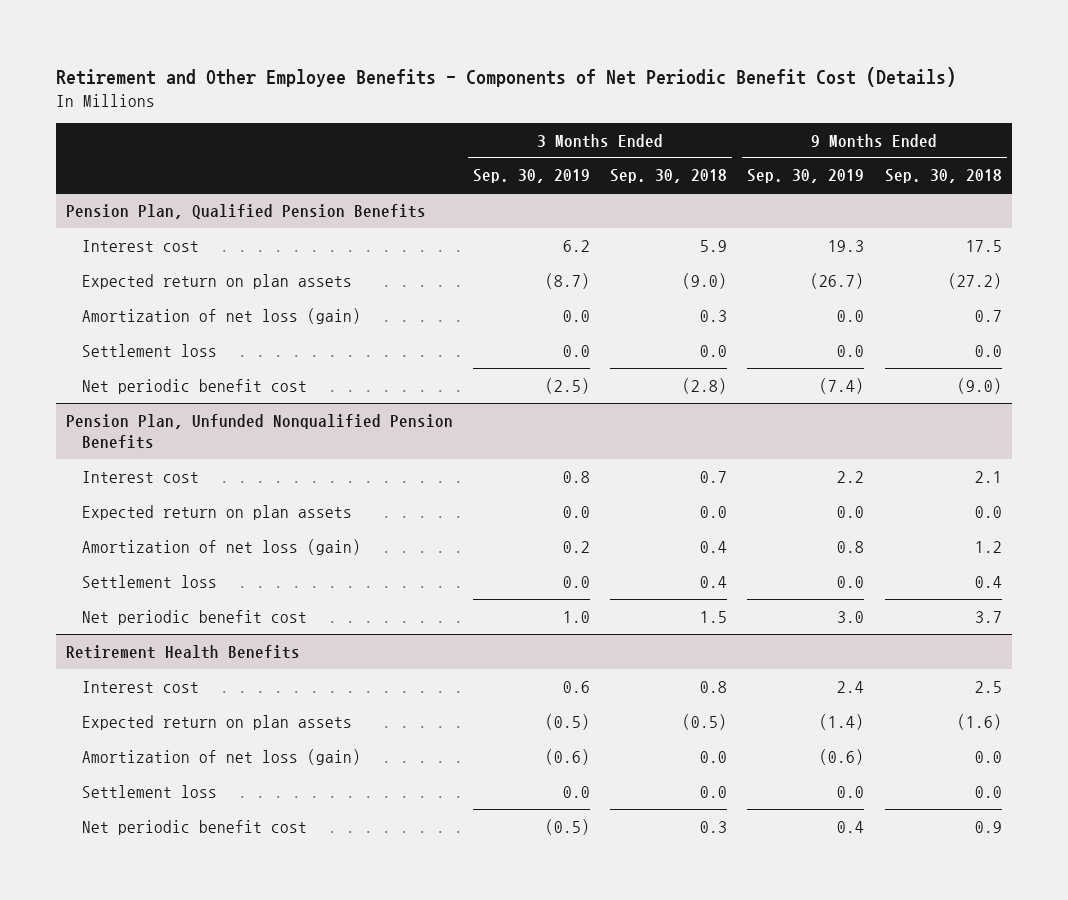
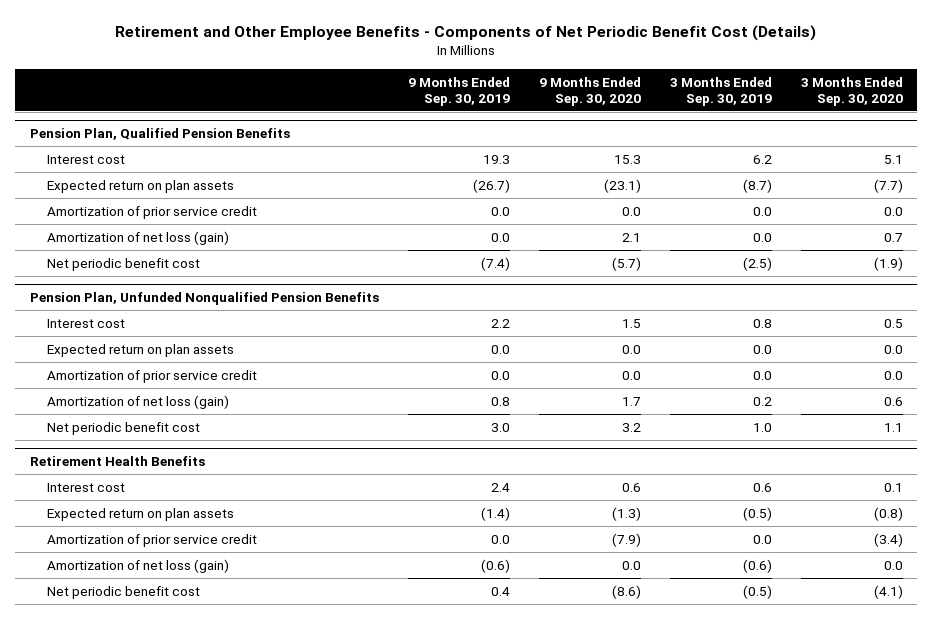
- | 3 Months Ended Sep. 30, 2019 | 3 Months Ended Sep. 30, 2018 | 9 Months Ended Sep. 30, 2019 | 9 Months Ended Sep. 30, 2018
+ | 9 Months Ended Sep. 30, 2019 | 9 Months Ended Sep. 30, 2020 | 3 Months Ended Sep. 30, 2019 | 3 Months Ended Sep. 30, 2020
@ Pension Plan, Qualified Pension Benefits
+ Amortization of prior service credit | 0.0 | 0.0 | 0.0 | 0.0
- Settlement loss | 0.0 | 0.0 | 0.0 | 0.0
@ Pension Plan, Unfunded Nonqualified Pension Benefits
+ Amortization of prior service credit | 0.0 | 0.0 | 0.0 | 0.0
- Settlement loss | 0.0 | 0.4 | 0.0 | 0.4
@ Retirement Health Benefits
+ Amortization of prior service credit | 0.0 | (7.9) | 0.0 | (3.4)
- Settlement loss | 0.0 | 0.0 | 0.0 | 0.0

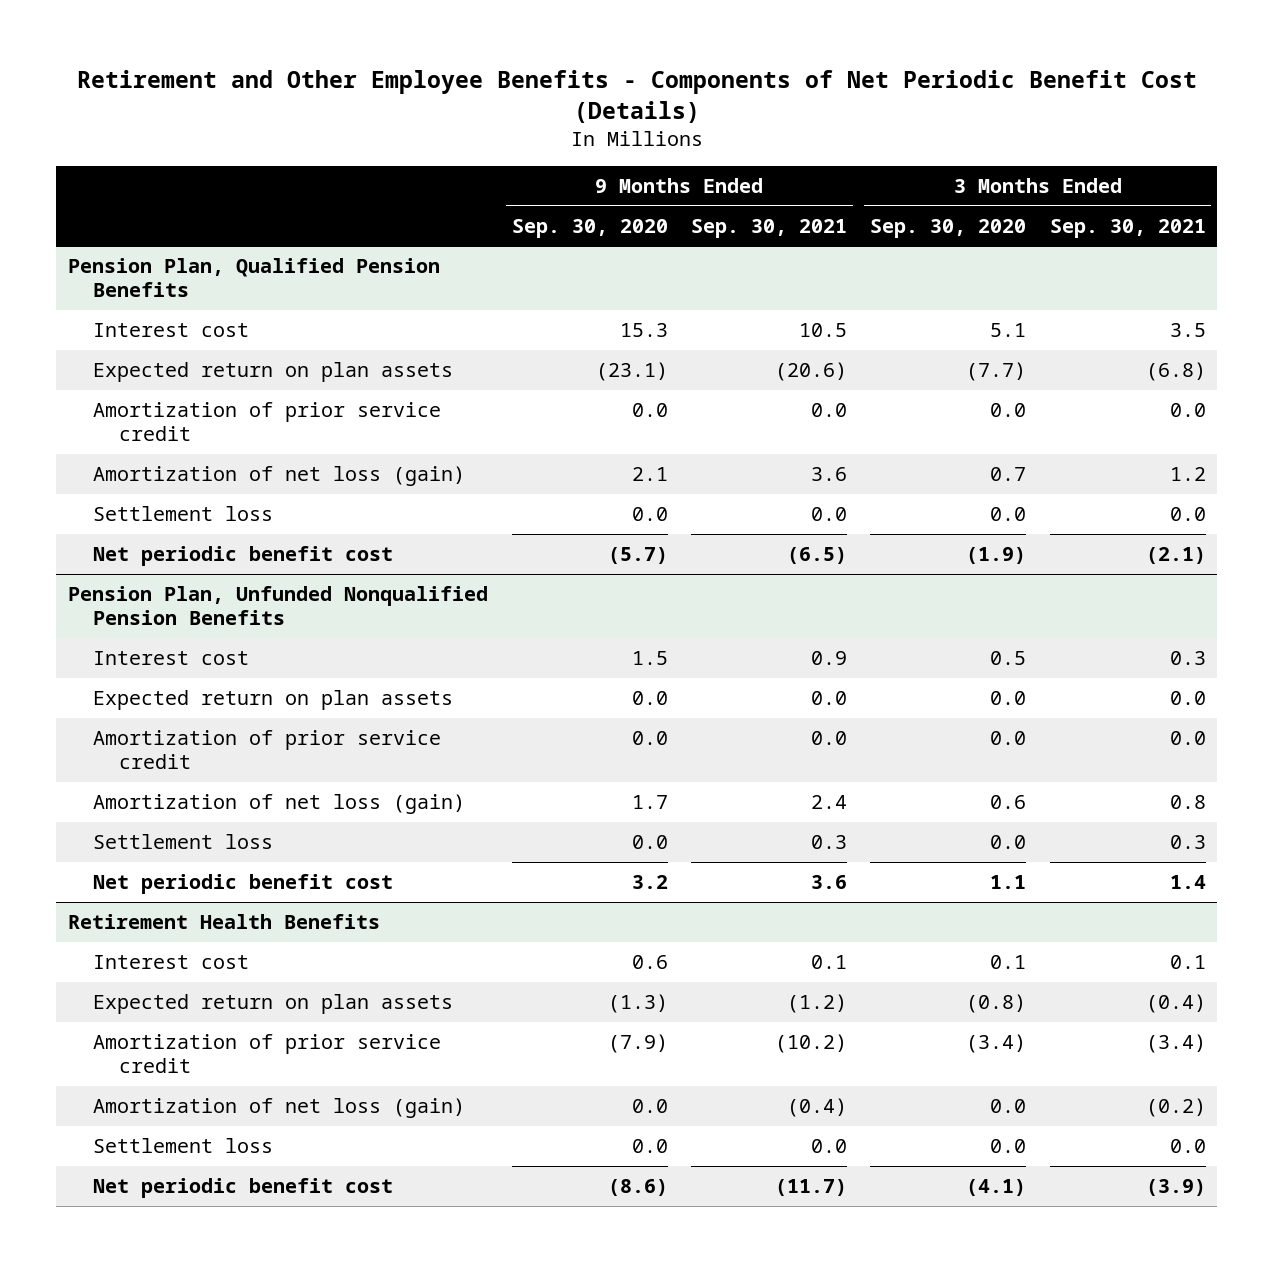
- | 9 Months Ended Sep. 30, 2019 | 9 Months Ended Sep. 30, 2020 | 3 Months Ended Sep. 30, 2019 | 3 Months Ended Sep. 30, 2020
+ | 9 Months Ended Sep. 30, 2020 | 9 Months Ended Sep. 30, 2021 | 3 Months Ended Sep. 30, 2020 | 3 Months Ended Sep. 30, 2021
@ Pension Plan, Qualified Pension Benefits
+ Settlement loss | 0.0 | 0.0 | 0.0 | 0.0
@ Pension Plan, Unfunded Nonqualified Pension Benefits
+ Settlement loss | 0.0 | 0.3 | 0.0 | 0.3
@ Retirement Health Benefits
+ Settlement loss | 0.0 | 0.0 | 0.0 | 0.0

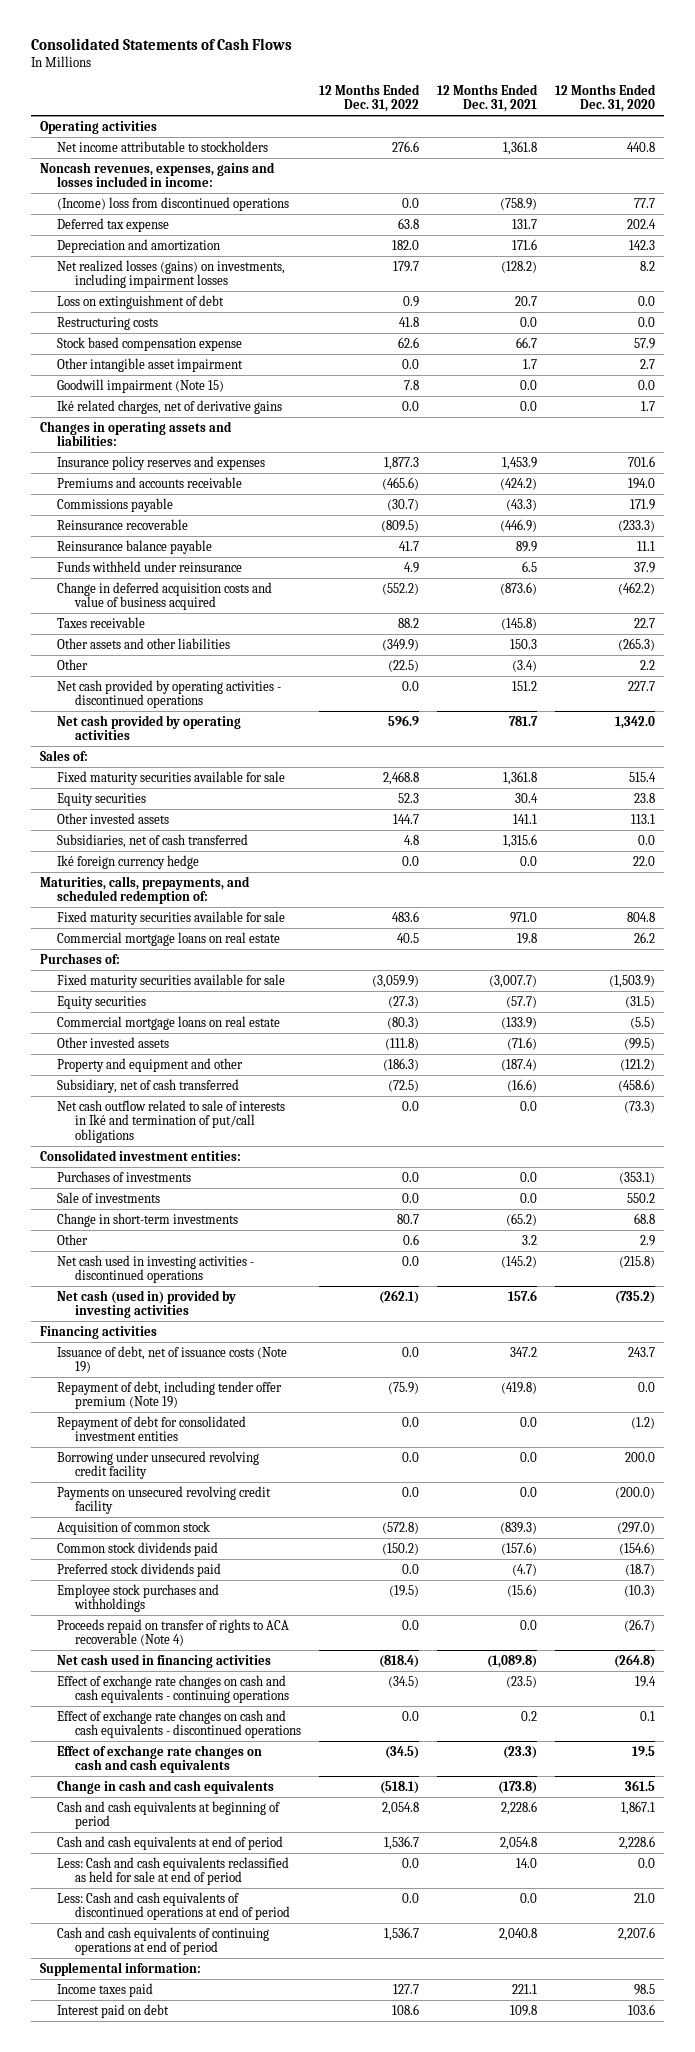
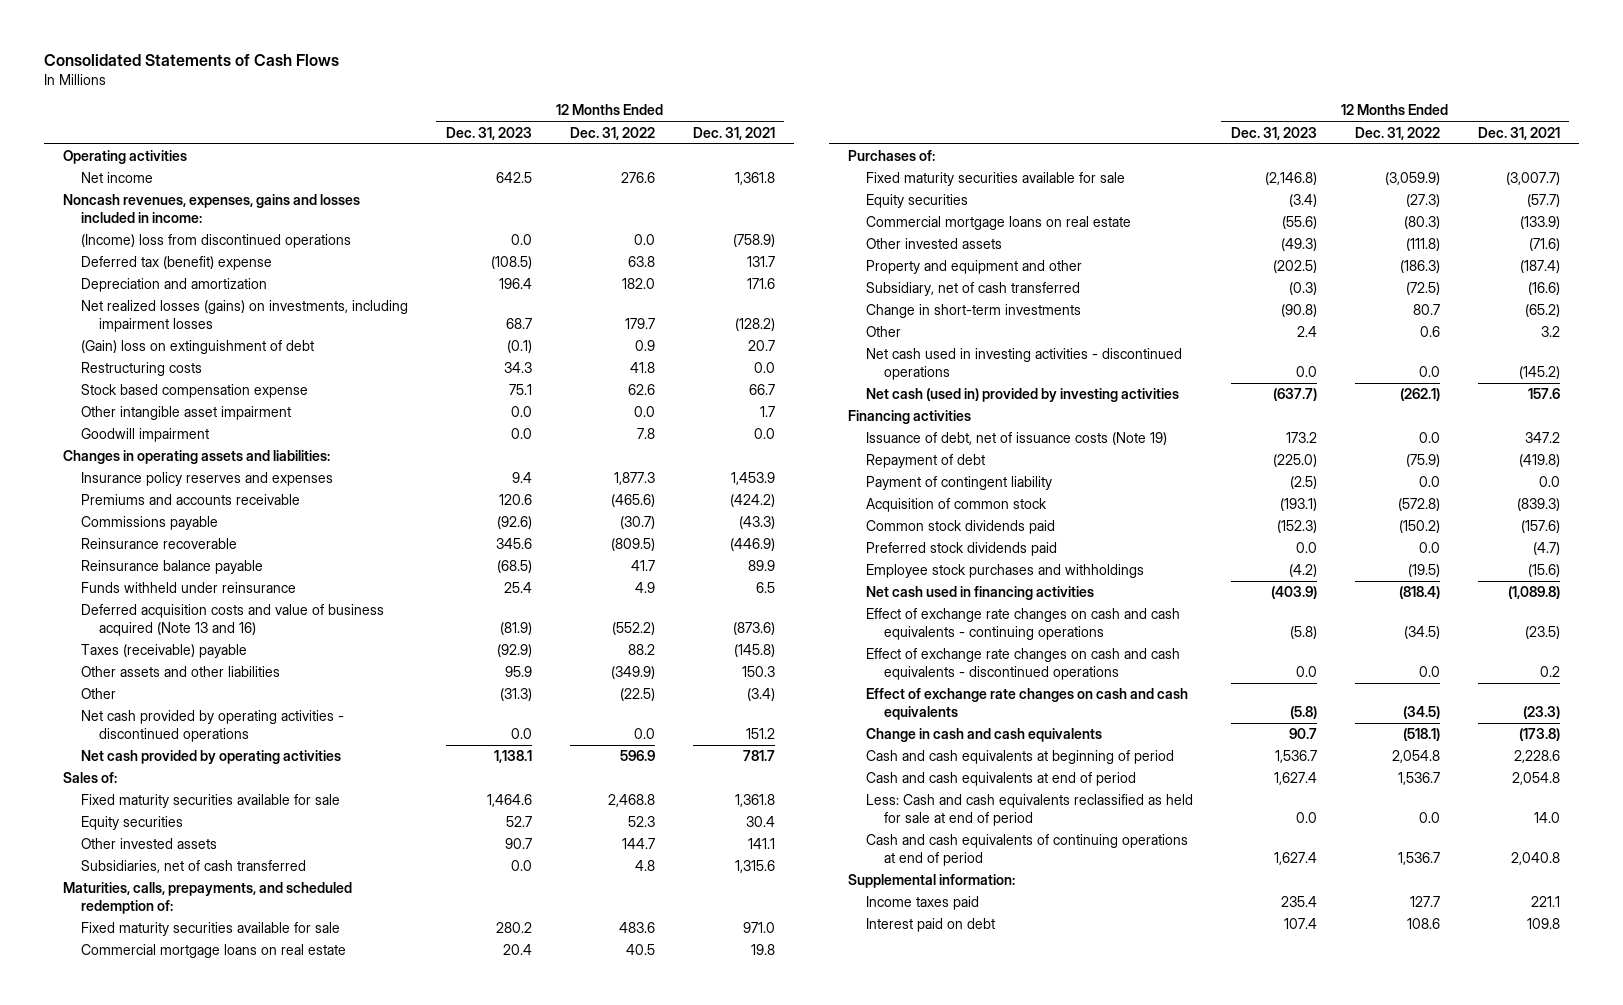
- | 12 Months Ended Dec. 31, 2022 | 12 Months Ended Dec. 31, 2021 | 12 Months Ended Dec. 31, 2020
+ | 12 Months Ended Dec. 31, 2023 | 12 Months Ended Dec. 31, 2022 | 12 Months Ended Dec. 31, 2021
- Net income attributable to stockholders | 276.6 | 1,361.8 | 440.8
+ Net income | 642.5 | 276.6 | 1,361.8
- Deferred tax expense | 63.8 | 131.7 | 202.4
+ Deferred tax (benefit) expense | (108.5) | 63.8 | 131.7
- Loss on extinguishment of debt | 0.9 | 20.7 | 0.0
+ (Gain) loss on extinguishment of debt | (0.1) | 0.9 | 20.7
- Goodwill impairment (Note 15) | 7.8 | 0.0 | 0.0
- Iké related charges, net of derivative gains | 0.0 | 0.0 | 1.7
+ Goodwill impairment | 0.0 | 7.8 | 0.0
- Change in deferred acquisition costs and value of business acquired | (552.2) | (873.6) | (462.2)
- Taxes receivable | 88.2 | (145.8) | 22.7
+ Deferred acquisition costs and value of business acquired (Note 13 and 16) | (81.9) | (552.2) | (873.6)
+ Taxes (receivable) payable | (92.9) | 88.2 | (145.8)
- Iké foreign currency hedge | 0.0 | 0.0 | 22.0
- Net cash outflow related to sale of interests in Iké and termination of put/call obligations | 0.0 | 0.0 | (73.3)
- Consolidated investment entities:
- Purchases of investments | 0.0 | 0.0 | (353.1)
- Sale of investments | 0.0 | 0.0 | 550.2
- Repayment of debt, including tender offer premium (Note 19) | (75.9) | (419.8) | 0.0
- Repayment of debt for consolidated investment entities | 0.0 | 0.0 | (1.2)
- Borrowing under unsecured revolving credit facility | 0.0 | 0.0 | 200.0
- Payments on unsecured revolving credit facility | 0.0 | 0.0 | (200.0)
+ Repayment of debt | (225.0) | (75.9) | (419.8)
+ Payment of contingent liability | (2.5) | 0.0 | 0.0
- Proceeds repaid on transfer of rights to ACA recoverable (Note 4) | 0.0 | 0.0 | (26.7)
- Less: Cash and cash equivalents of discontinued operations at end of period | 0.0 | 0.0 | 21.0

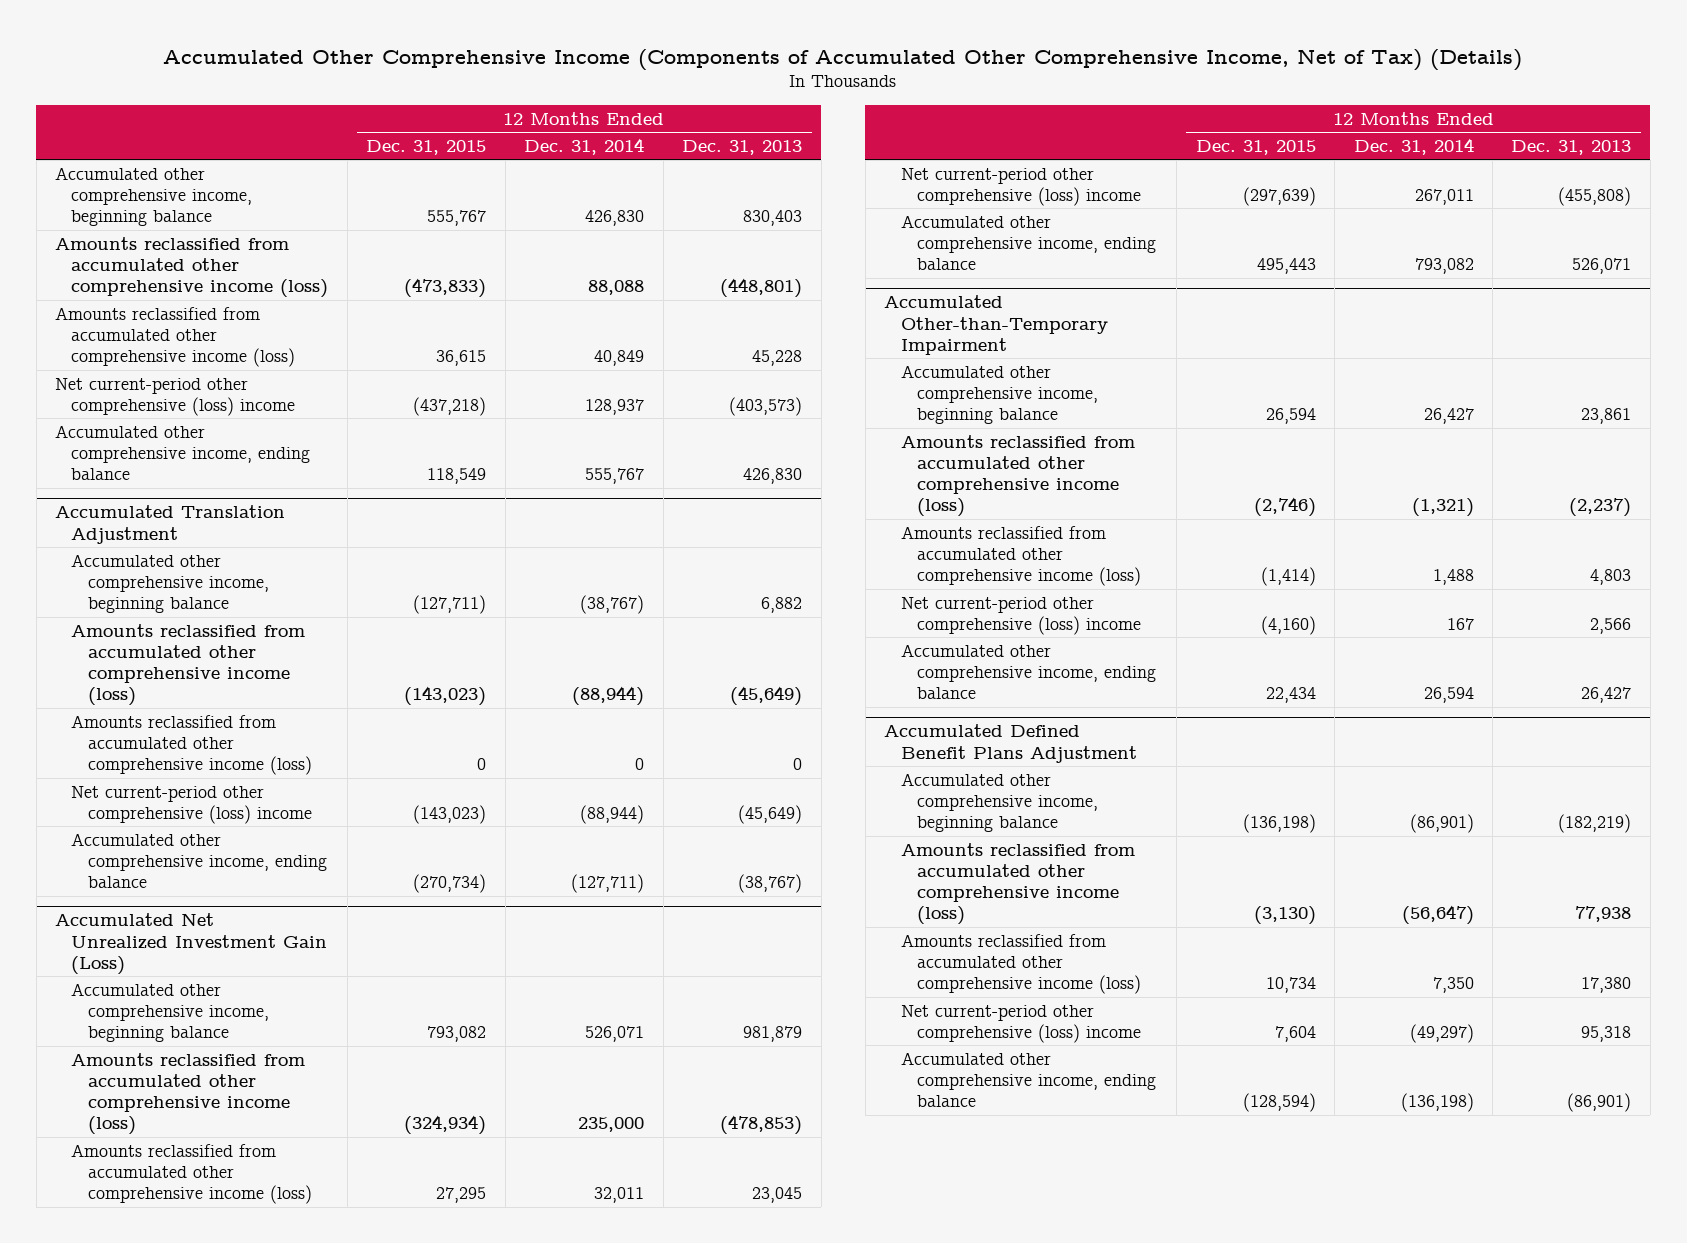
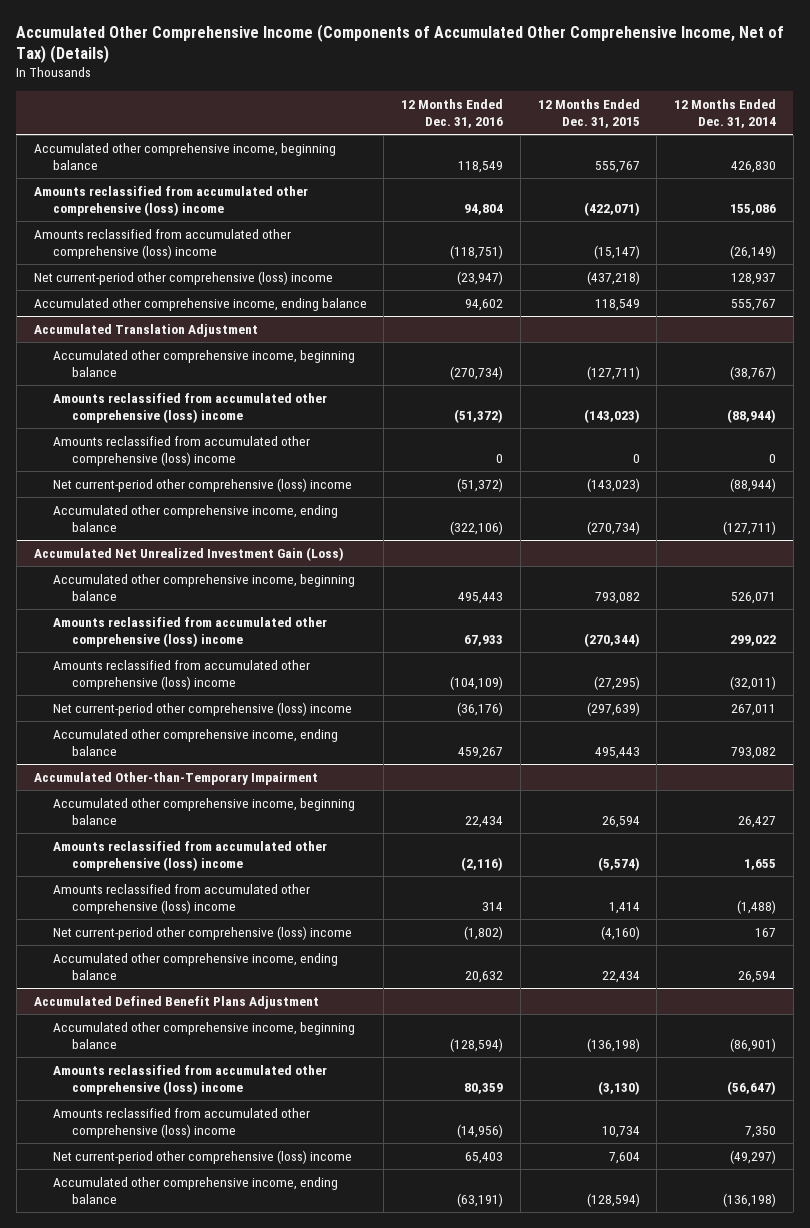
- | 12 Months Ended Dec. 31, 2015 | 12 Months Ended Dec. 31, 2014 | 12 Months Ended Dec. 31, 2013
+ | 12 Months Ended Dec. 31, 2016 | 12 Months Ended Dec. 31, 2015 | 12 Months Ended Dec. 31, 2014
- Amounts reclassified from accumulated other comprehensive income (loss) | (473,833) | 88,088 | (448,801)
- Amounts reclassified from accumulated other comprehensive income (loss) | 36,615 | 40,849 | 45,228
+ Amounts reclassified from accumulated other comprehensive (loss) income | 94,804 | (422,071) | 155,086
+ Amounts reclassified from accumulated other comprehensive (loss) income | (118,751) | (15,147) | (26,149)
@ Accumulated Translation Adjustment
- Amounts reclassified from accumulated other comprehensive income (loss) | (143,023) | (88,944) | (45,649)
- Amounts reclassified from accumulated other comprehensive income (loss) | 0 | 0 | 0
+ Amounts reclassified from accumulated other comprehensive (loss) income | (51,372) | (143,023) | (88,944)
+ Amounts reclassified from accumulated other comprehensive (loss) income | 0 | 0 | 0
@ Accumulated Net Unrealized Investment Gain (Loss)
- Amounts reclassified from accumulated other comprehensive income (loss) | (324,934) | 235,000 | (478,853)
- Amounts reclassified from accumulated other comprehensive income (loss) | 27,295 | 32,011 | 23,045
+ Amounts reclassified from accumulated other comprehensive (loss) income | 67,933 | (270,344) | 299,022
+ Amounts reclassified from accumulated other comprehensive (loss) income | (104,109) | (27,295) | (32,011)
@ Accumulated Other-than-Temporary Impairment
- Amounts reclassified from accumulated other comprehensive income (loss) | (2,746) | (1,321) | (2,237)
- Amounts reclassified from accumulated other comprehensive income (loss) | (1,414) | 1,488 | 4,803
+ Amounts reclassified from accumulated other comprehensive (loss) income | (2,116) | (5,574) | 1,655
+ Amounts reclassified from accumulated other comprehensive (loss) income | 314 | 1,414 | (1,488)
@ Accumulated Defined Benefit Plans Adjustment
- Amounts reclassified from accumulated other comprehensive income (loss) | (3,130) | (56,647) | 77,938
- Amounts reclassified from accumulated other comprehensive income (loss) | 10,734 | 7,350 | 17,380
+ Amounts reclassified from accumulated other comprehensive (loss) income | 80,359 | (3,130) | (56,647)
+ Amounts reclassified from accumulated other comprehensive (loss) income | (14,956) | 10,734 | 7,350

